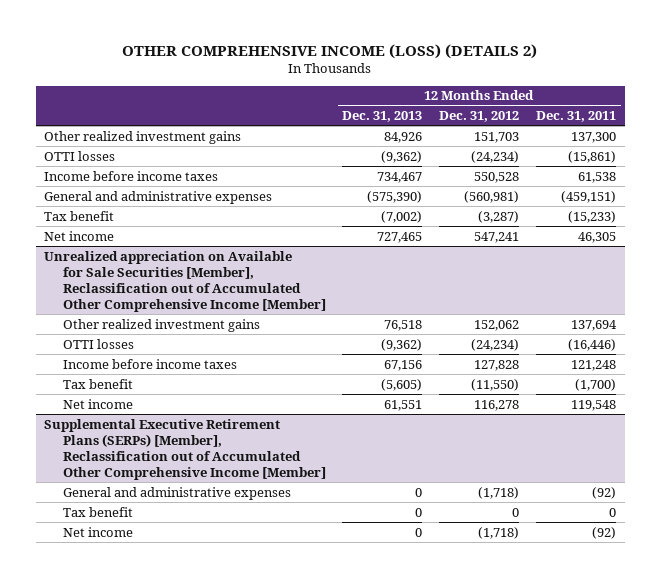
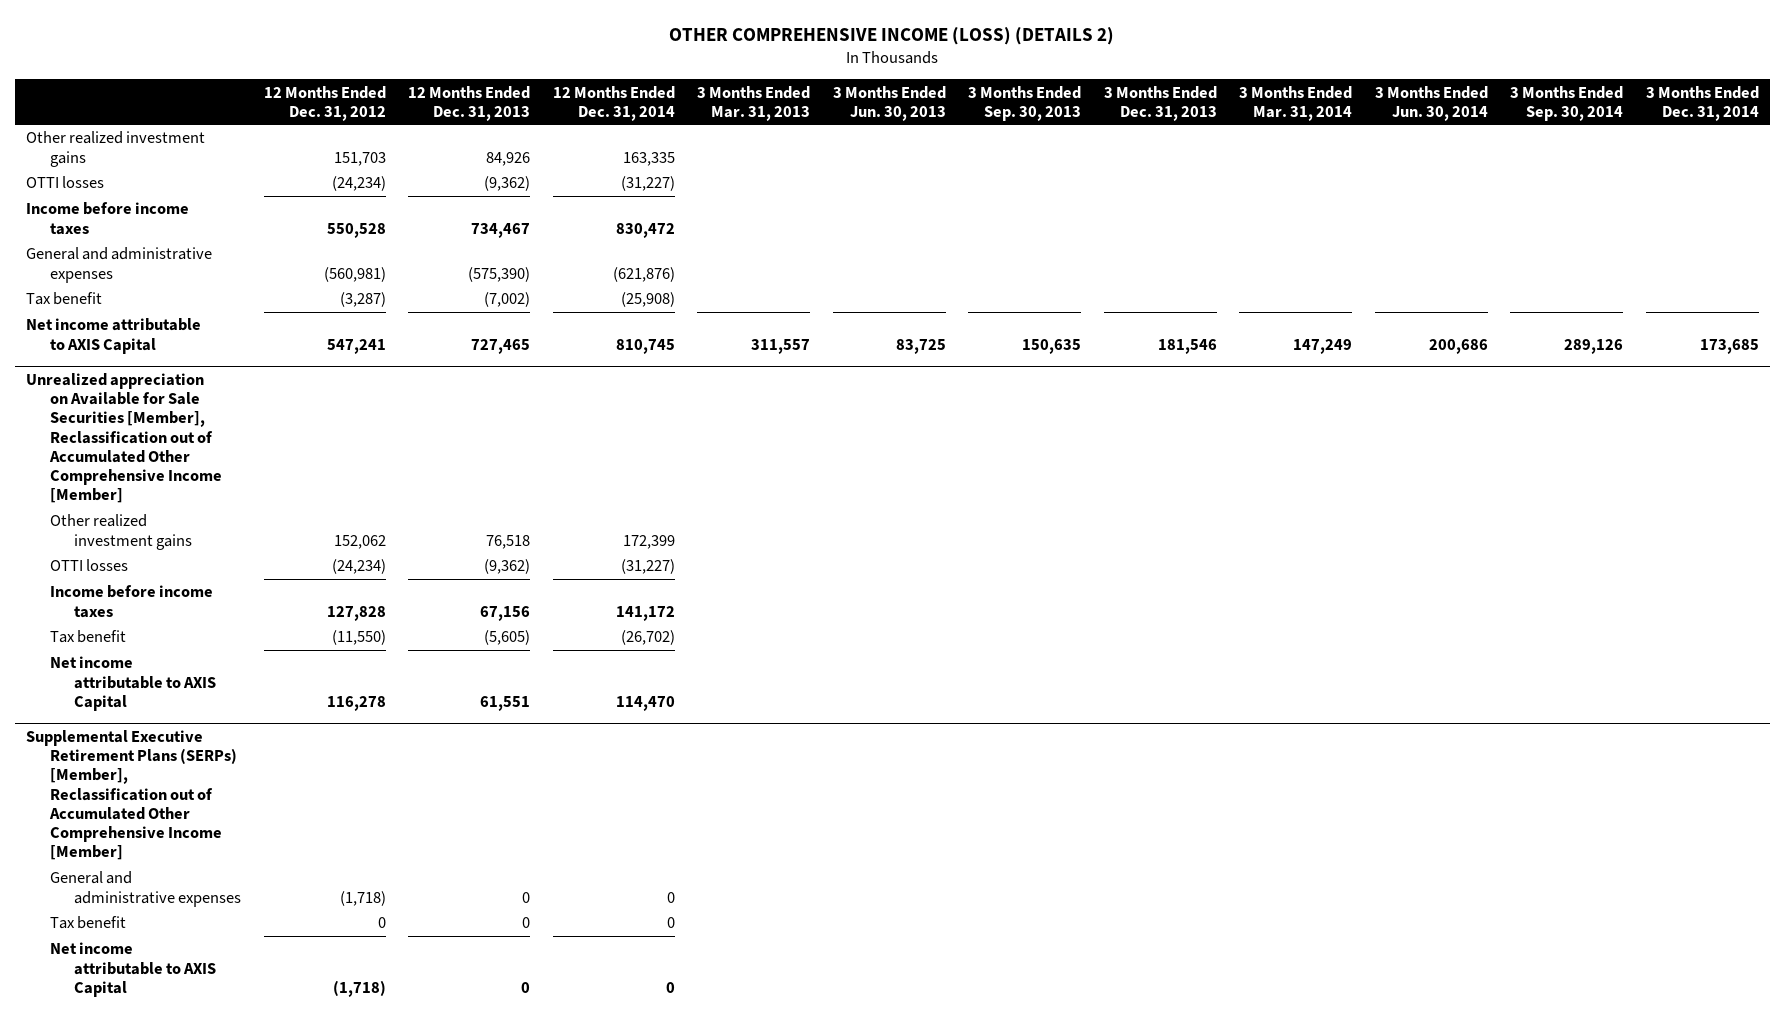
- | 12 Months Ended Dec. 31, 2013 | 12 Months Ended Dec. 31, 2012 | 12 Months Ended Dec. 31, 2011
+ | 12 Months Ended Dec. 31, 2012 | 12 Months Ended Dec. 31, 2013 | 12 Months Ended Dec. 31, 2014 | 3 Months Ended Mar. 31, 2013 | 3 Months Ended Jun. 30, 2013 | 3 Months Ended Sep. 30, 2013 | 3 Months Ended Dec. 31, 2013 | 3 Months Ended Mar. 31, 2014 | 3 Months Ended Jun. 30, 2014 | 3 Months Ended Sep. 30, 2014 | 3 Months Ended Dec. 31, 2014
- Net income | 727,465 | 547,241 | 46,305
+ Net income attributable to AXIS Capital | 547,241 | 727,465 | 810,745 | 311,557 | 83,725 | 150,635 | 181,546 | 147,249 | 200,686 | 289,126 | 173,685
@ Unrealized appreciation on Available for Sale Securities [Member], Reclassification out of Accumulated Other Comprehensive Income [Member]
- Net income | 61,551 | 116,278 | 119,548
+ Net income attributable to AXIS Capital | 116,278 | 61,551 | 114,470 | | | | | | | |
@ Supplemental Executive Retirement Plans (SERPs) [Member], Reclassification out of Accumulated Other Comprehensive Income [Member]
- Net income | 0 | (1,718) | (92)
+ Net income attributable to AXIS Capital | (1,718) | 0 | 0 | | | | | | | |

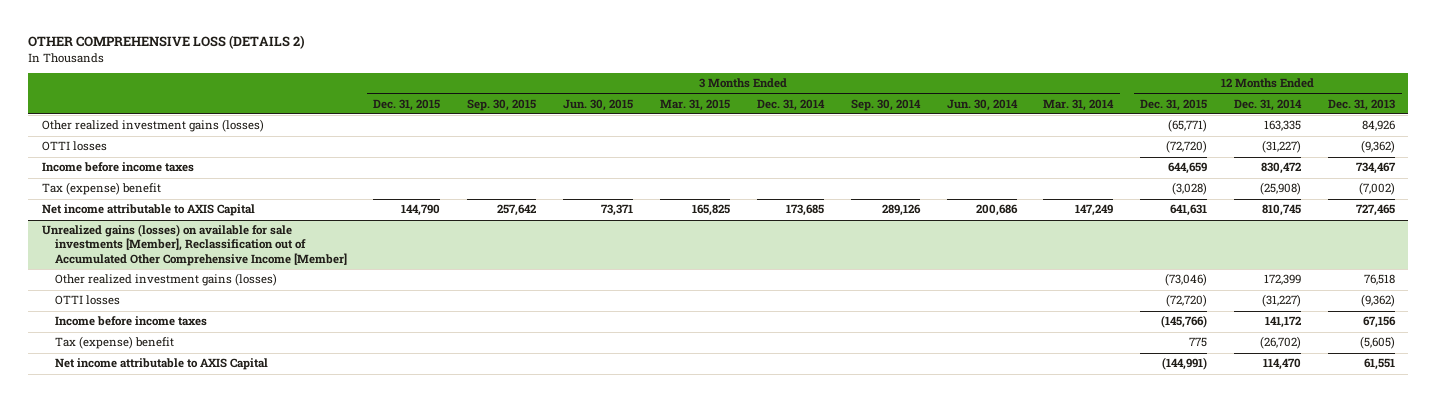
- OTHER COMPREHENSIVE INCOME (LOSS) (DETAILS 2)
+ OTHER COMPREHENSIVE LOSS (DETAILS 2)
- | 12 Months Ended Dec. 31, 2012 | 12 Months Ended Dec. 31, 2013 | 12 Months Ended Dec. 31, 2014 | 3 Months Ended Mar. 31, 2013 | 3 Months Ended Jun. 30, 2013 | 3 Months Ended Sep. 30, 2013 | 3 Months Ended Dec. 31, 2013 | 3 Months Ended Mar. 31, 2014 | 3 Months Ended Jun. 30, 2014 | 3 Months Ended Sep. 30, 2014 | 3 Months Ended Dec. 31, 2014
+ | 3 Months Ended Dec. 31, 2015 | 3 Months Ended Sep. 30, 2015 | 3 Months Ended Jun. 30, 2015 | 3 Months Ended Mar. 31, 2015 | 3 Months Ended Dec. 31, 2014 | 3 Months Ended Sep. 30, 2014 | 3 Months Ended Jun. 30, 2014 | 3 Months Ended Mar. 31, 2014 | 12 Months Ended Dec. 31, 2015 | 12 Months Ended Dec. 31, 2014 | 12 Months Ended Dec. 31, 2013
- Other realized investment gains | 151,703 | 84,926 | 163,335 | | | | | | | |
+ Other realized investment gains (losses) | | | | | | | | | (65,771) | 163,335 | 84,926
- General and administrative expenses | (560,981) | (575,390) | (621,876) | | | | | | | |
- Tax benefit | (3,287) | (7,002) | (25,908) | | | | | | | |
+ Tax (expense) benefit | | | | | | | | | (3,028) | (25,908) | (7,002)
- Unrealized appreciation on Available for Sale Securities [Member], Reclassification out of Accumulated Other Comprehensive Income [Member]
- Other realized investment gains | 152,062 | 76,518 | 172,399 | | | | | | | |
+ Unrealized gains (losses) on available for sale investments [Member], Reclassification out of Accumulated Other Comprehensive Income [Member]
+ Other realized investment gains (losses) | | | | | | | | | (73,046) | 172,399 | 76,518
- Tax benefit | (11,550) | (5,605) | (26,702) | | | | | | | |
+ Tax (expense) benefit | | | | | | | | | 775 | (26,702) | (5,605)
- Supplemental Executive Retirement Plans (SERPs) [Member], Reclassification out of Accumulated Other Comprehensive Income [Member]
- General and administrative expenses | (1,718) | 0 | 0 | | | | | | | |
- Tax benefit | 0 | 0 | 0 | | | | | | | |
- Net income attributable to AXIS Capital | (1,718) | 0 | 0 | | | | | | | |

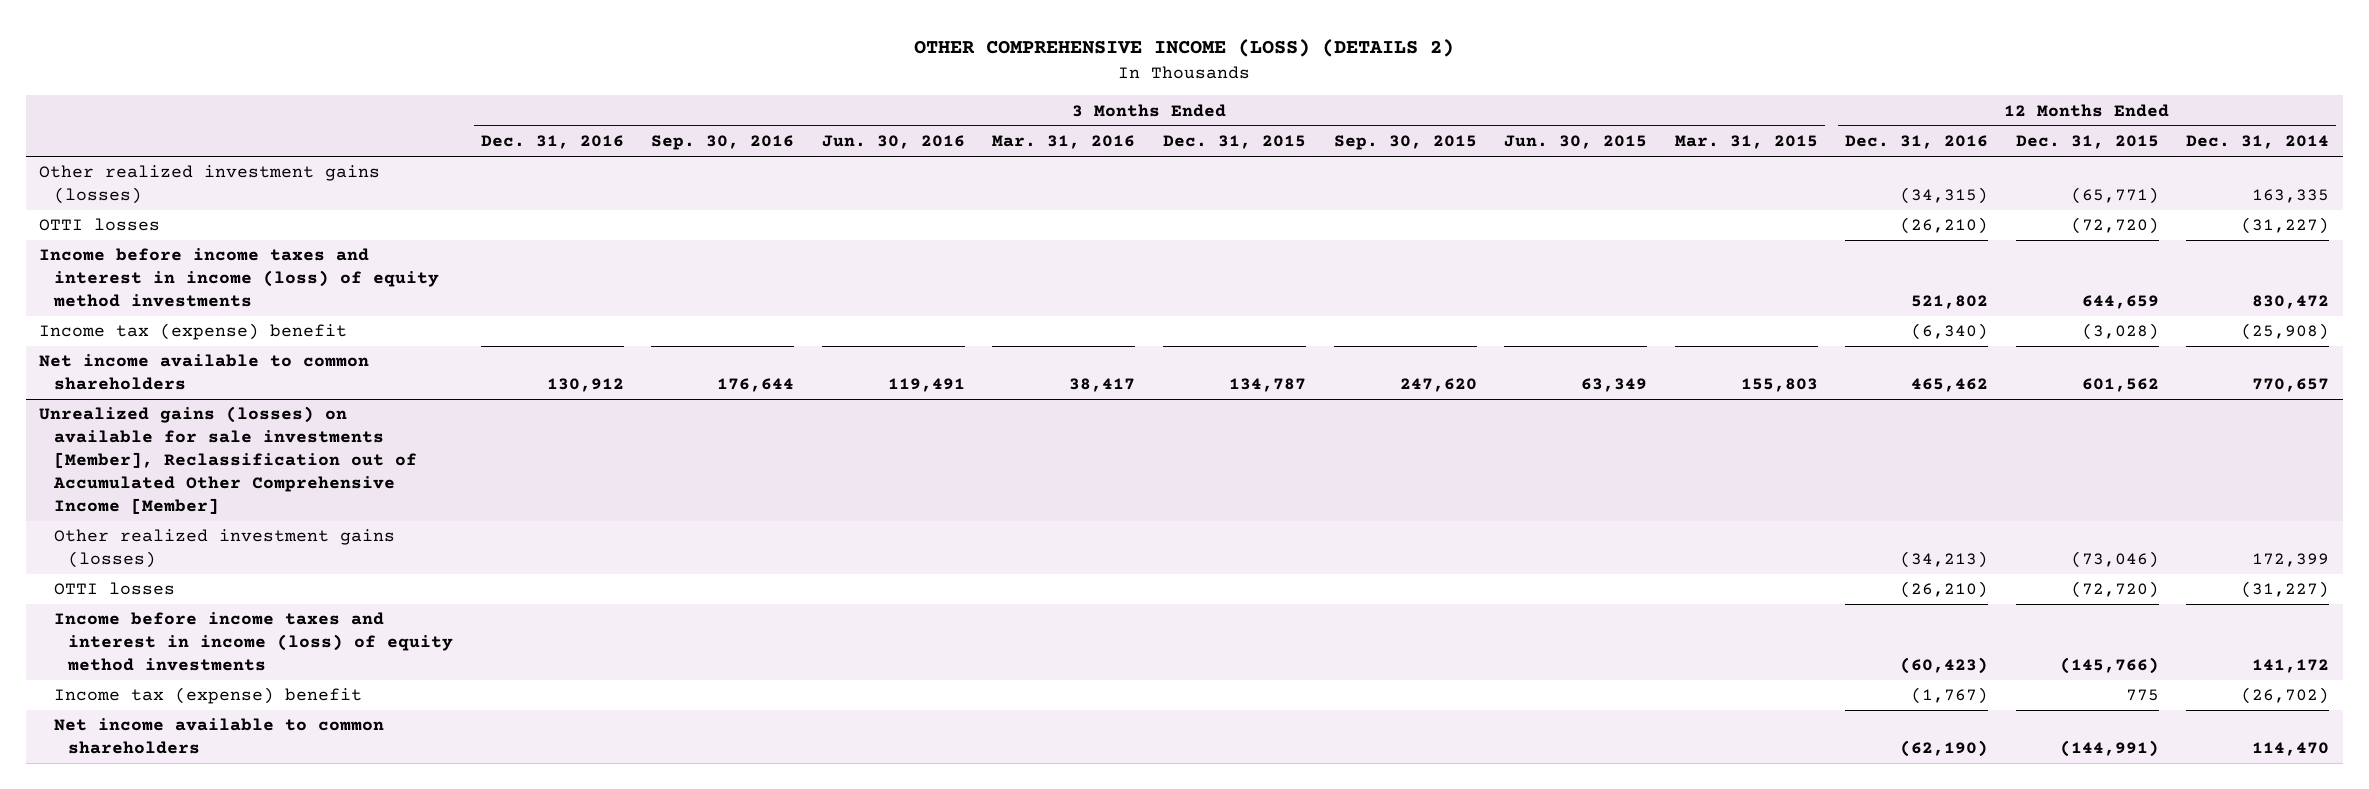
- OTHER COMPREHENSIVE LOSS (DETAILS 2)
+ OTHER COMPREHENSIVE INCOME (LOSS) (DETAILS 2)
- | 3 Months Ended Dec. 31, 2015 | 3 Months Ended Sep. 30, 2015 | 3 Months Ended Jun. 30, 2015 | 3 Months Ended Mar. 31, 2015 | 3 Months Ended Dec. 31, 2014 | 3 Months Ended Sep. 30, 2014 | 3 Months Ended Jun. 30, 2014 | 3 Months Ended Mar. 31, 2014 | 12 Months Ended Dec. 31, 2015 | 12 Months Ended Dec. 31, 2014 | 12 Months Ended Dec. 31, 2013
+ | 3 Months Ended Dec. 31, 2016 | 3 Months Ended Sep. 30, 2016 | 3 Months Ended Jun. 30, 2016 | 3 Months Ended Mar. 31, 2016 | 3 Months Ended Dec. 31, 2015 | 3 Months Ended Sep. 30, 2015 | 3 Months Ended Jun. 30, 2015 | 3 Months Ended Mar. 31, 2015 | 12 Months Ended Dec. 31, 2016 | 12 Months Ended Dec. 31, 2015 | 12 Months Ended Dec. 31, 2014
- Income before income taxes | | | | | | | | | 644,659 | 830,472 | 734,467
- Tax (expense) benefit | | | | | | | | | (3,028) | (25,908) | (7,002)
- Net income attributable to AXIS Capital | 144,790 | 257,642 | 73,371 | 165,825 | 173,685 | 289,126 | 200,686 | 147,249 | 641,631 | 810,745 | 727,465
+ Income before income taxes and interest in income (loss) of equity method investments | | | | | | | | | 521,802 | 644,659 | 830,472
+ Income tax (expense) benefit | | | | | | | | | (6,340) | (3,028) | (25,908)
+ Net income available to common shareholders | 130,912 | 176,644 | 119,491 | 38,417 | 134,787 | 247,620 | 63,349 | 155,803 | 465,462 | 601,562 | 770,657
@ Unrealized gains (losses) on available for sale investments [Member], Reclassification out of Accumulated Other Comprehensive Income [Member]
- Income before income taxes | | | | | | | | | (145,766) | 141,172 | 67,156
- Tax (expense) benefit | | | | | | | | | 775 | (26,702) | (5,605)
- Net income attributable to AXIS Capital | | | | | | | | | (144,991) | 114,470 | 61,551
+ Income before income taxes and interest in income (loss) of equity method investments | | | | | | | | | (60,423) | (145,766) | 141,172
+ Income tax (expense) benefit | | | | | | | | | (1,767) | 775 | (26,702)
+ Net income available to common shareholders | | | | | | | | | (62,190) | (144,991) | 114,470

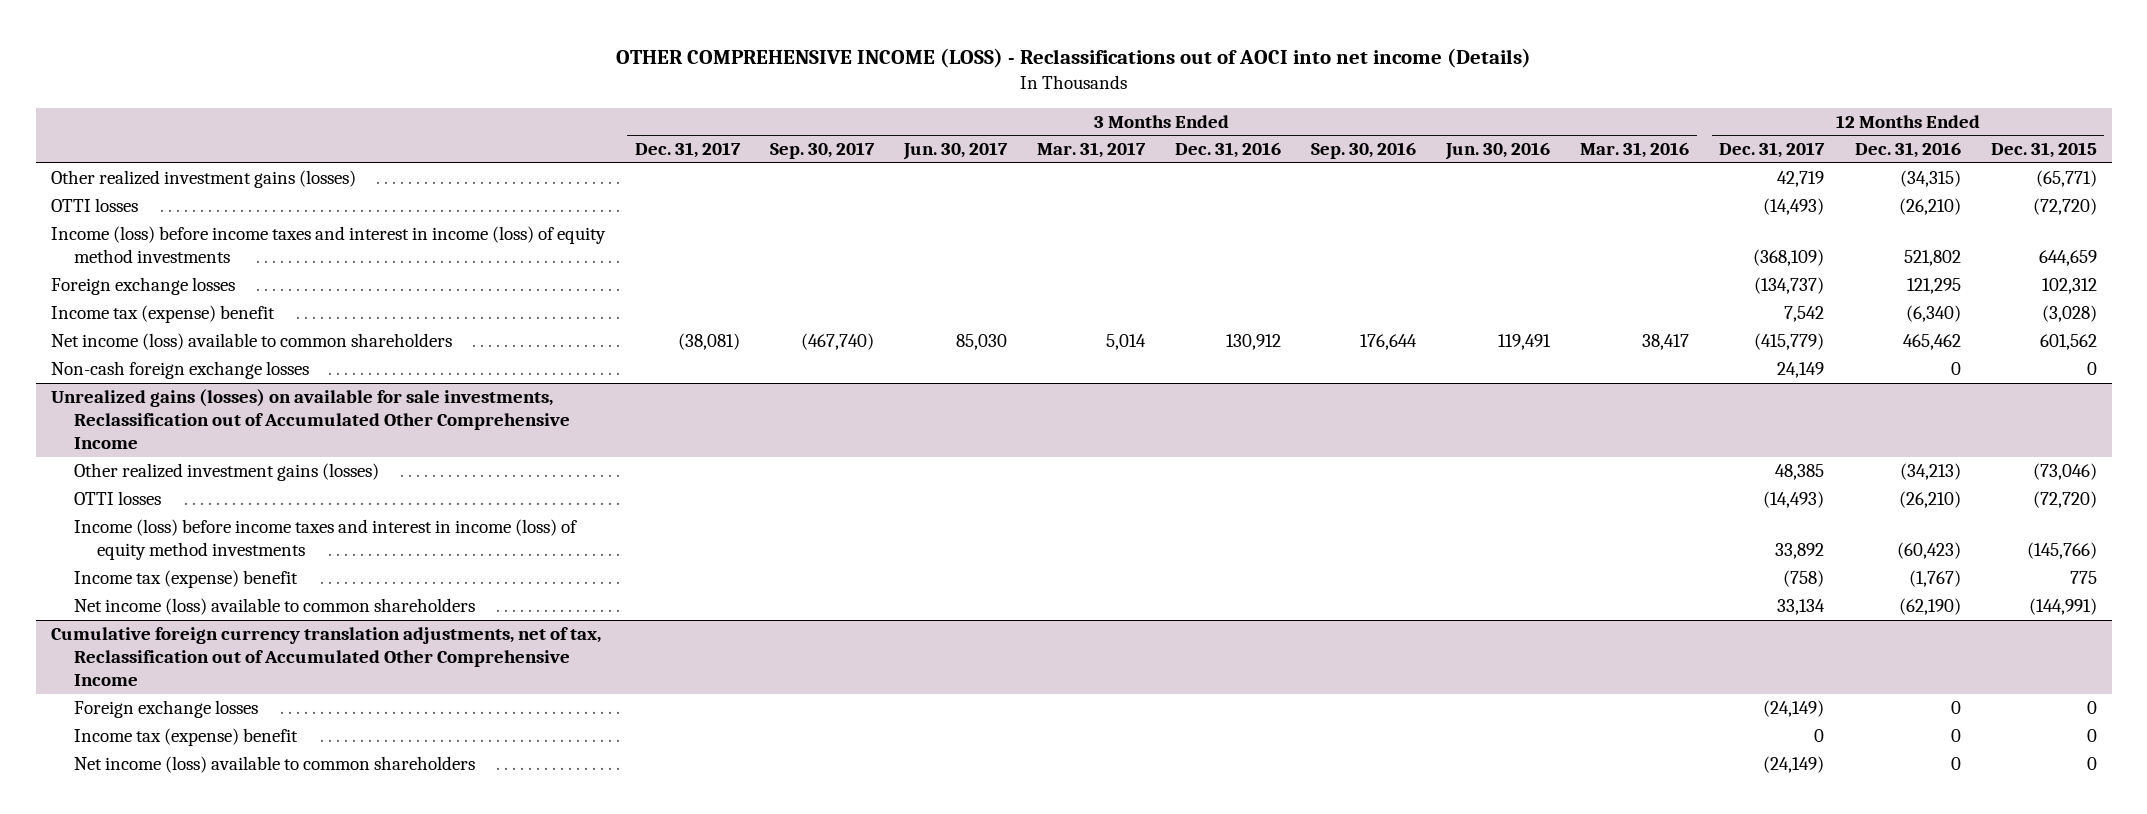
- OTHER COMPREHENSIVE INCOME (LOSS) (DETAILS 2)
+ OTHER COMPREHENSIVE INCOME (LOSS) - Reclassifications out of AOCI into net income (Details)
- | 3 Months Ended Dec. 31, 2016 | 3 Months Ended Sep. 30, 2016 | 3 Months Ended Jun. 30, 2016 | 3 Months Ended Mar. 31, 2016 | 3 Months Ended Dec. 31, 2015 | 3 Months Ended Sep. 30, 2015 | 3 Months Ended Jun. 30, 2015 | 3 Months Ended Mar. 31, 2015 | 12 Months Ended Dec. 31, 2016 | 12 Months Ended Dec. 31, 2015 | 12 Months Ended Dec. 31, 2014
+ | 3 Months Ended Dec. 31, 2017 | 3 Months Ended Sep. 30, 2017 | 3 Months Ended Jun. 30, 2017 | 3 Months Ended Mar. 31, 2017 | 3 Months Ended Dec. 31, 2016 | 3 Months Ended Sep. 30, 2016 | 3 Months Ended Jun. 30, 2016 | 3 Months Ended Mar. 31, 2016 | 12 Months Ended Dec. 31, 2017 | 12 Months Ended Dec. 31, 2016 | 12 Months Ended Dec. 31, 2015
- Income before income taxes and interest in income (loss) of equity method investments | | | | | | | | | 521,802 | 644,659 | 830,472
+ Income (loss) before income taxes and interest in income (loss) of equity method investments | | | | | | | | | (368,109) | 521,802 | 644,659
+ Foreign exchange losses | | | | | | | | | (134,737) | 121,295 | 102,312
- Net income available to common shareholders | 130,912 | 176,644 | 119,491 | 38,417 | 134,787 | 247,620 | 63,349 | 155,803 | 465,462 | 601,562 | 770,657
- Unrealized gains (losses) on available for sale investments [Member], Reclassification out of Accumulated Other Comprehensive Income [Member]
+ Net income (loss) available to common shareholders | (38,081) | (467,740) | 85,030 | 5,014 | 130,912 | 176,644 | 119,491 | 38,417 | (415,779) | 465,462 | 601,562
+ Non-cash foreign exchange losses | | | | | | | | | 24,149 | 0 | 0
+ Unrealized gains (losses) on available for sale investments, Reclassification out of Accumulated Other Comprehensive Income
- Income before income taxes and interest in income (loss) of equity method investments | | | | | | | | | (60,423) | (145,766) | 141,172
+ Income (loss) before income taxes and interest in income (loss) of equity method investments | | | | | | | | | 33,892 | (60,423) | (145,766)
- Net income available to common shareholders | | | | | | | | | (62,190) | (144,991) | 114,470
+ Net income (loss) available to common shareholders | | | | | | | | | 33,134 | (62,190) | (144,991)
+ Cumulative foreign currency translation adjustments, net of tax, Reclassification out of Accumulated Other Comprehensive Income
+ Foreign exchange losses | | | | | | | | | (24,149) | 0 | 0
+ Income tax (expense) benefit | | | | | | | | | 0 | 0 | 0
+ Net income (loss) available to common shareholders | | | | | | | | | (24,149) | 0 | 0

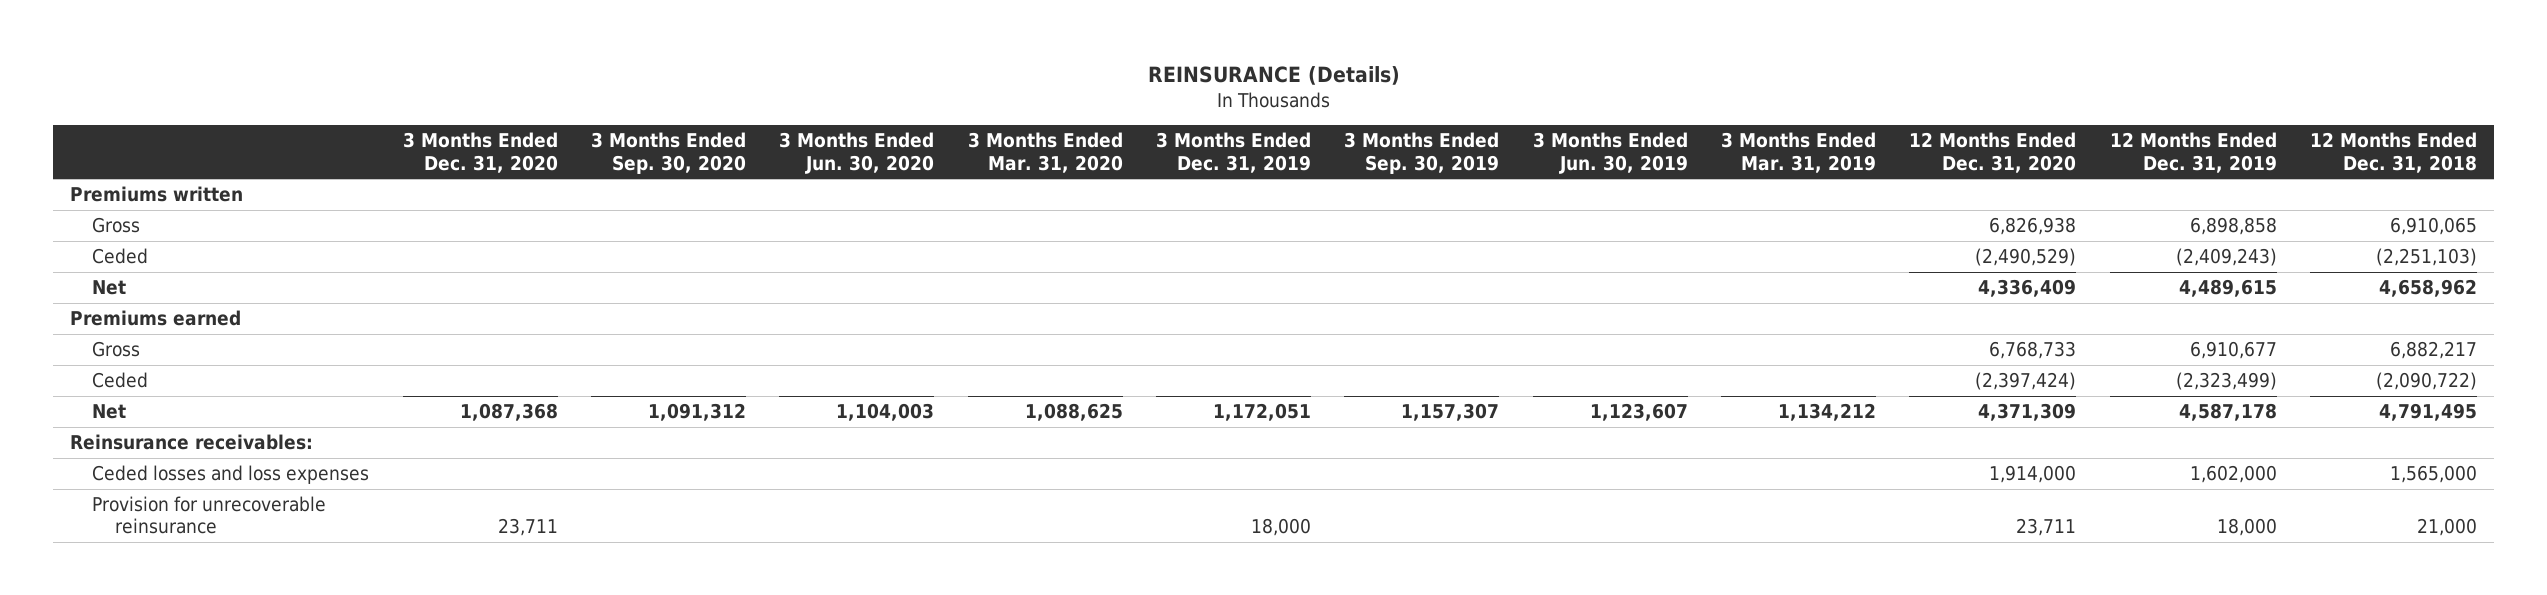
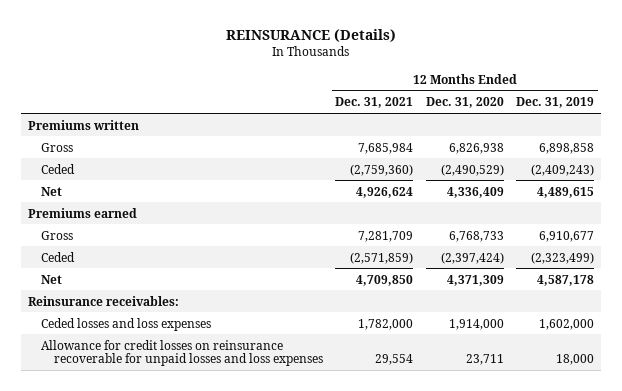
- | 3 Months Ended Dec. 31, 2020 | 3 Months Ended Sep. 30, 2020 | 3 Months Ended Jun. 30, 2020 | 3 Months Ended Mar. 31, 2020 | 3 Months Ended Dec. 31, 2019 | 3 Months Ended Sep. 30, 2019 | 3 Months Ended Jun. 30, 2019 | 3 Months Ended Mar. 31, 2019 | 12 Months Ended Dec. 31, 2020 | 12 Months Ended Dec. 31, 2019 | 12 Months Ended Dec. 31, 2018
+ | 12 Months Ended Dec. 31, 2021 | 12 Months Ended Dec. 31, 2020 | 12 Months Ended Dec. 31, 2019
- Provision for unrecoverable reinsurance | 23,711 | | | | 18,000 | | | | 23,711 | 18,000 | 21,000
+ Allowance for credit losses on reinsurance recoverable for unpaid losses and loss expenses | 29,554 | 23,711 | 18,000

